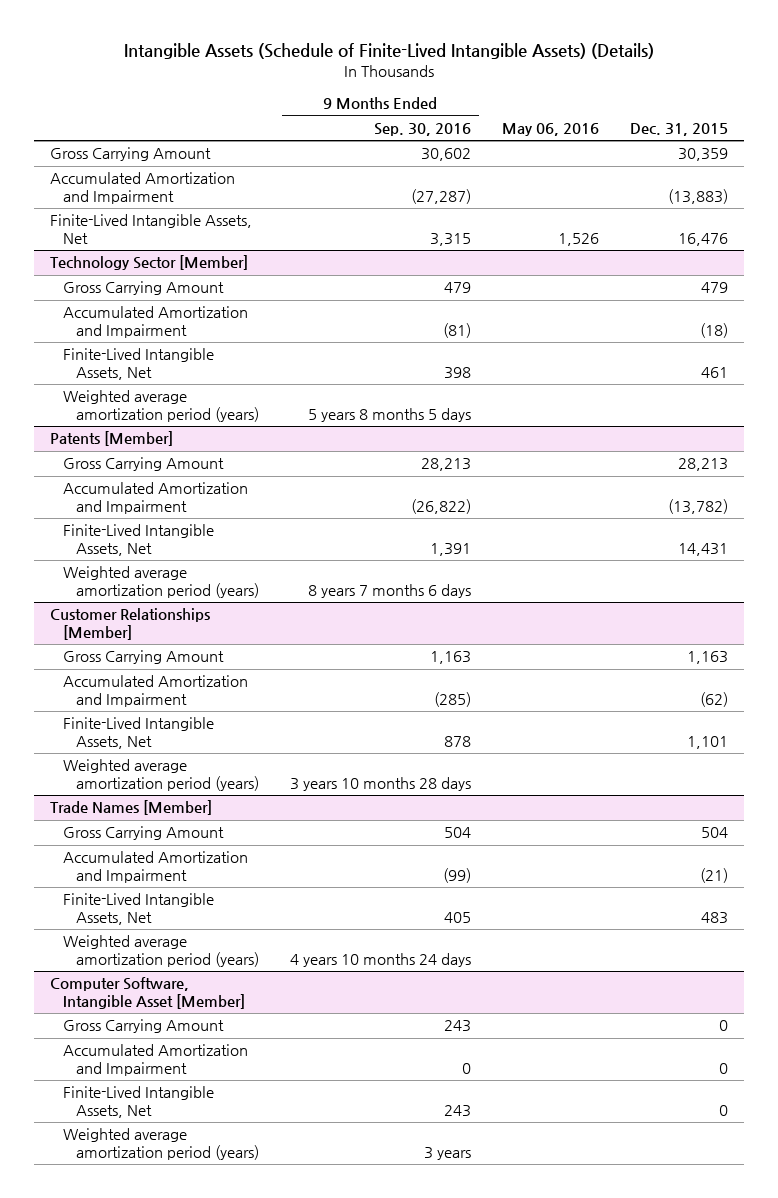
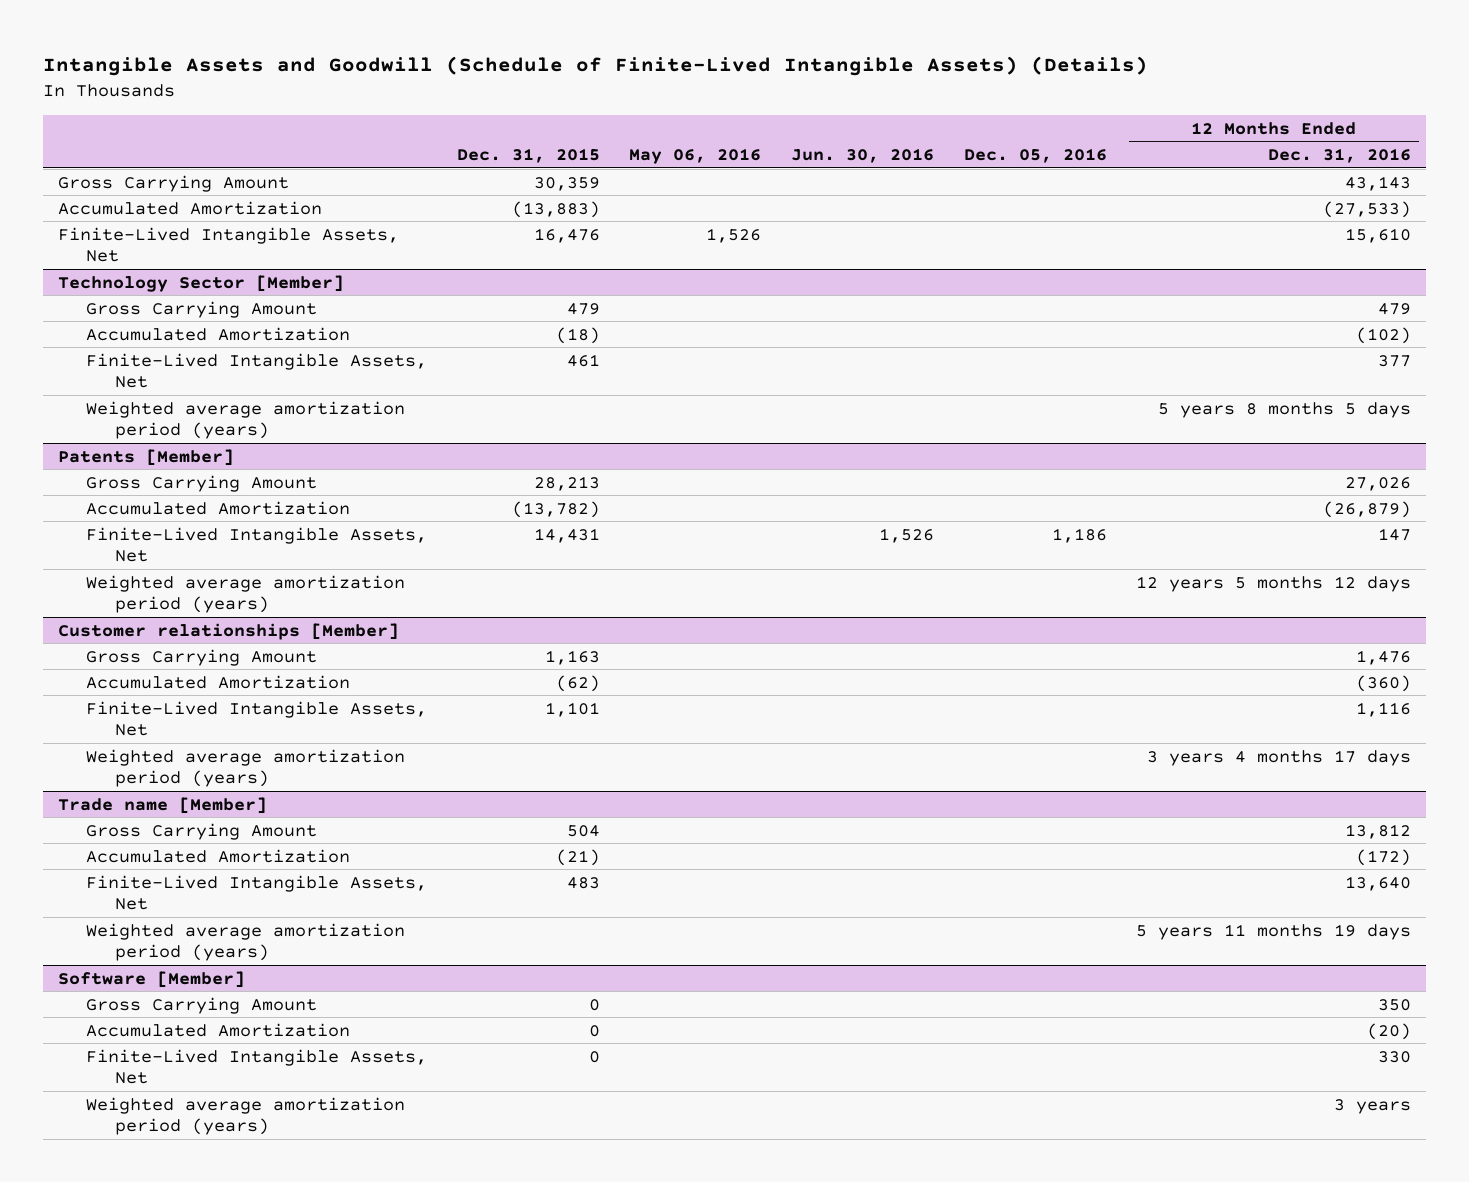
- Intangible Assets (Schedule of Finite-Lived Intangible Assets) (Details)
+ Intangible Assets and Goodwill (Schedule of Finite-Lived Intangible Assets) (Details)
- | 9 Months Ended Sep. 30, 2016 | May 06, 2016 | Dec. 31, 2015
+ | Dec. 31, 2015 | May 06, 2016 | Jun. 30, 2016 | Dec. 05, 2016 | 12 Months Ended Dec. 31, 2016
- Accumulated Amortization and Impairment | (27,287) | | (13,883)
+ Accumulated Amortization | (13,883) | | | | (27,533)
@ Technology Sector [Member]
- Accumulated Amortization and Impairment | (81) | | (18)
+ Accumulated Amortization | (18) | | | | (102)
@ Patents [Member]
- Accumulated Amortization and Impairment | (26,822) | | (13,782)
+ Accumulated Amortization | (13,782) | | | | (26,879)
- Customer Relationships [Member]
+ Customer relationships [Member]
- Accumulated Amortization and Impairment | (285) | | (62)
+ Accumulated Amortization | (62) | | | | (360)
- Trade Names [Member]
+ Trade name [Member]
- Accumulated Amortization and Impairment | (99) | | (21)
+ Accumulated Amortization | (21) | | | | (172)
- Computer Software, Intangible Asset [Member]
+ Software [Member]
- Accumulated Amortization and Impairment | 0 | | 0
+ Accumulated Amortization | 0 | | | | (20)

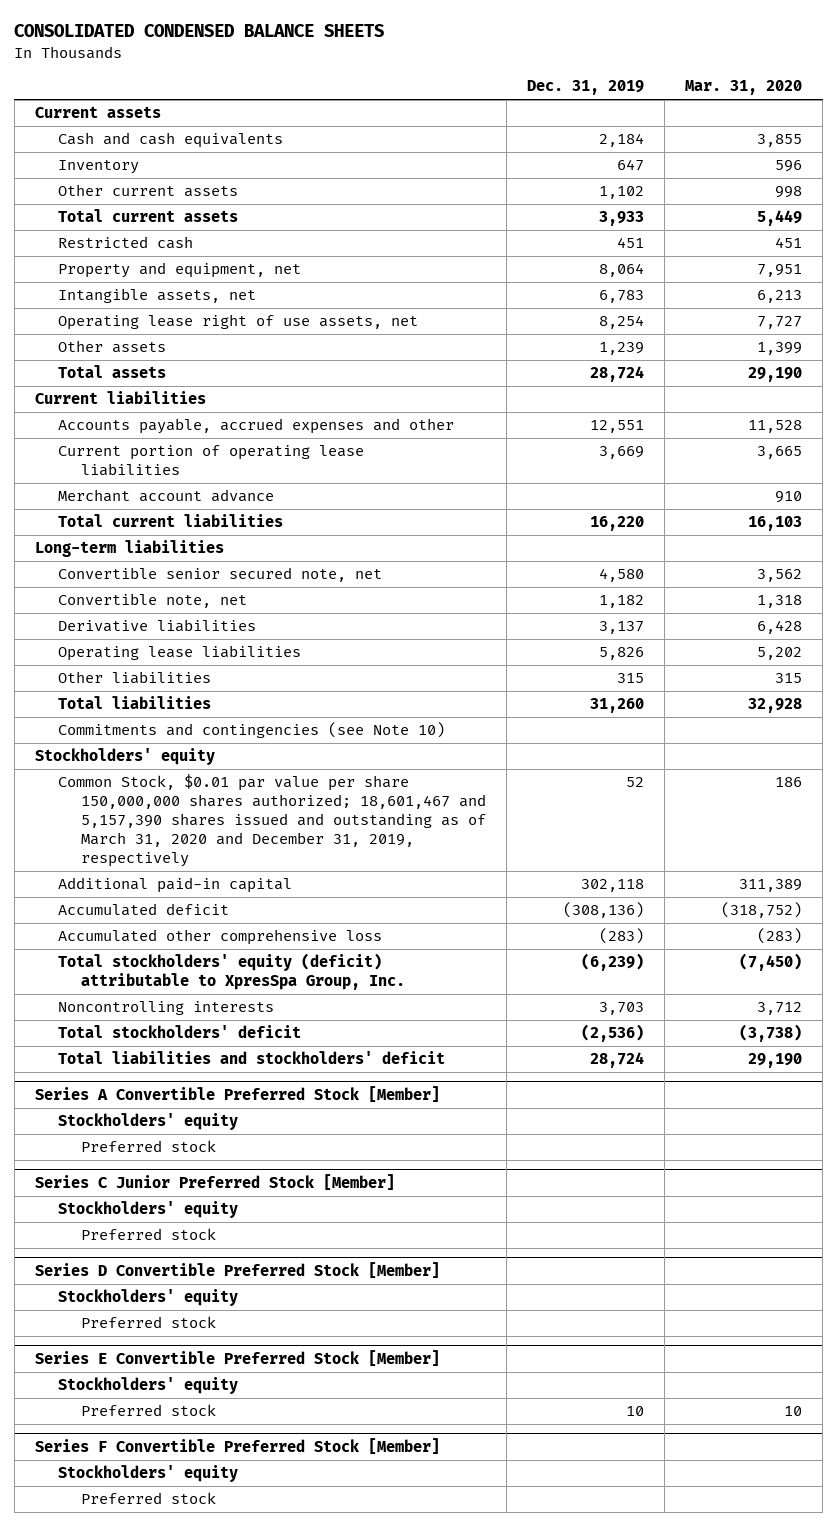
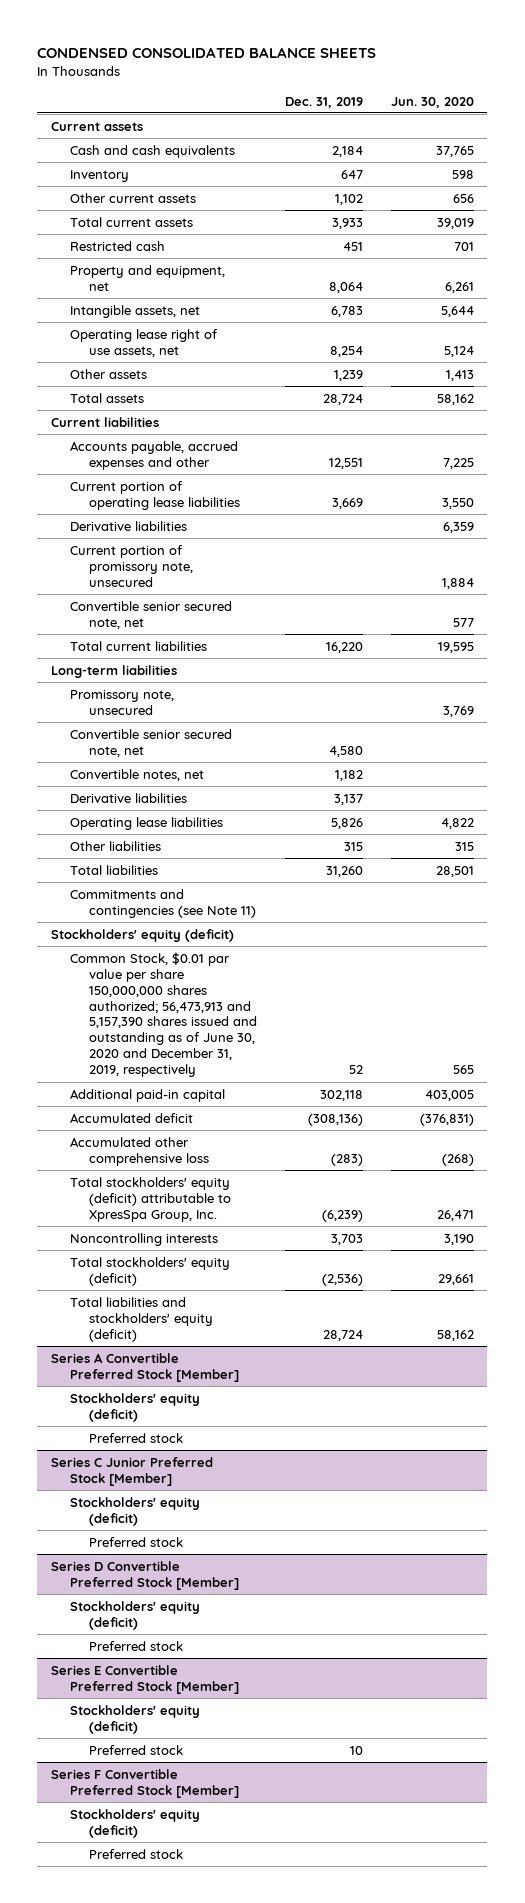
- CONSOLIDATED CONDENSED BALANCE SHEETS
+ CONDENSED CONSOLIDATED BALANCE SHEETS
- | Dec. 31, 2019 | Mar. 31, 2020
+ | Dec. 31, 2019 | Jun. 30, 2020
- Merchant account advance | | 910
+ Derivative liabilities | | 6,359
+ Current portion of promissory note, unsecured | | 1,884
+ Convertible senior secured note, net | | 577
+ Promissory note, unsecured | | 3,769
- Convertible note, net | 1,182 | 1,318
+ Convertible notes, net | 1,182 |
- Commitments and contingencies (see Note 10)
- Stockholders' equity
- Common Stock, $0.01 par value per share 150,000,000 shares authorized; 18,601,467 and 5,157,390 shares issued and outstanding as of March 31, 2020 and December 31, 2019, respectively | 52 | 186
+ Commitments and contingencies (see Note 11)
+ Stockholders' equity (deficit)
+ Common Stock, $0.01 par value per share 150,000,000 shares authorized; 56,473,913 and 5,157,390 shares issued and outstanding as of June 30, 2020 and December 31, 2019, respectively | 52 | 565
- Total stockholders' deficit | (2,536) | (3,738)
- Total liabilities and stockholders' deficit | 28,724 | 29,190
+ Total stockholders' equity (deficit) | (2,536) | 29,661
+ Total liabilities and stockholders' equity (deficit) | 28,724 | 58,162
@ Series A Convertible Preferred Stock [Member]
- Stockholders' equity
+ Stockholders' equity (deficit)
@ Series C Junior Preferred Stock [Member]
- Stockholders' equity
+ Stockholders' equity (deficit)
@ Series D Convertible Preferred Stock [Member]
- Stockholders' equity
+ Stockholders' equity (deficit)
@ Series E Convertible Preferred Stock [Member]
- Stockholders' equity
+ Stockholders' equity (deficit)
@ Series F Convertible Preferred Stock [Member]
- Stockholders' equity
+ Stockholders' equity (deficit)

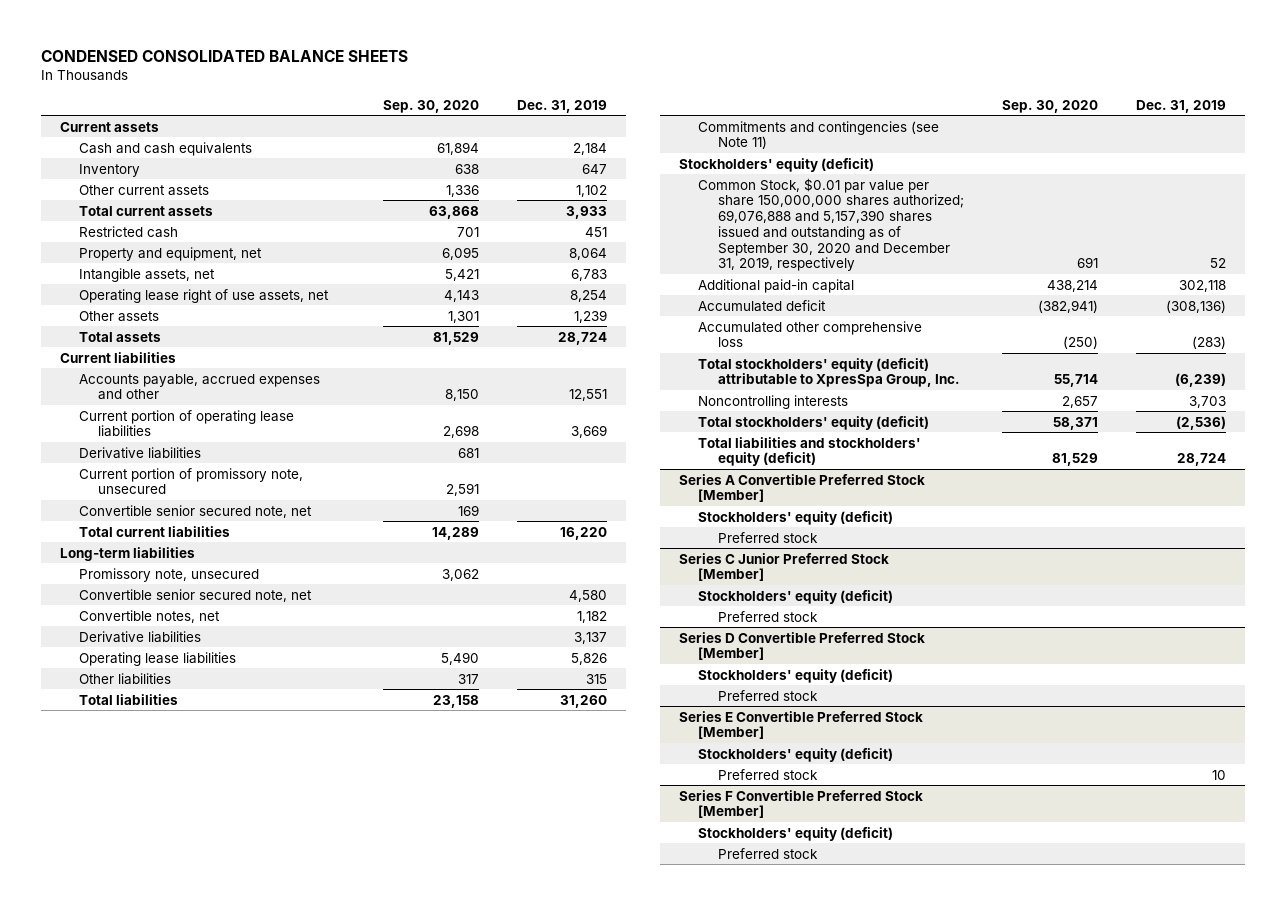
- | Dec. 31, 2019 | Jun. 30, 2020
+ | Sep. 30, 2020 | Dec. 31, 2019
- Common Stock, $0.01 par value per share 150,000,000 shares authorized; 56,473,913 and 5,157,390 shares issued and outstanding as of June 30, 2020 and December 31, 2019, respectively | 52 | 565
+ Common Stock, $0.01 par value per share 150,000,000 shares authorized; 69,076,888 and 5,157,390 shares issued and outstanding as of September 30, 2020 and December 31, 2019, respectively | 691 | 52

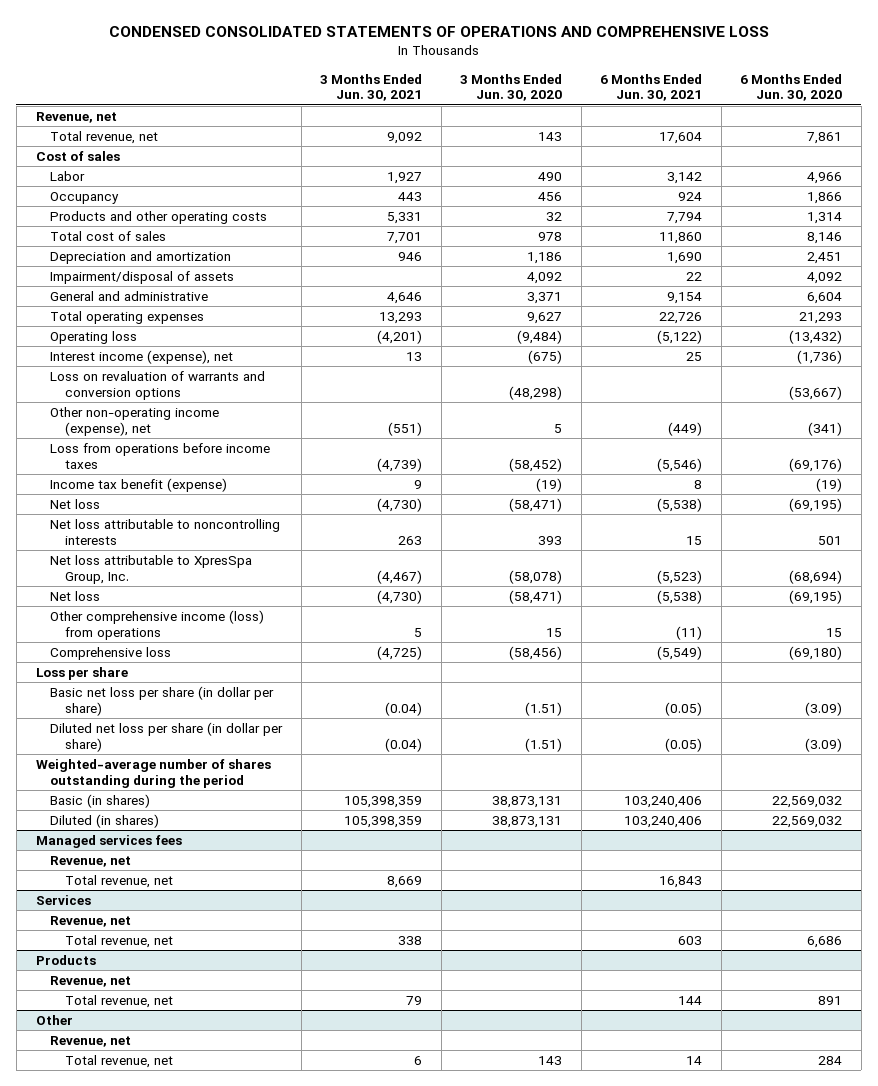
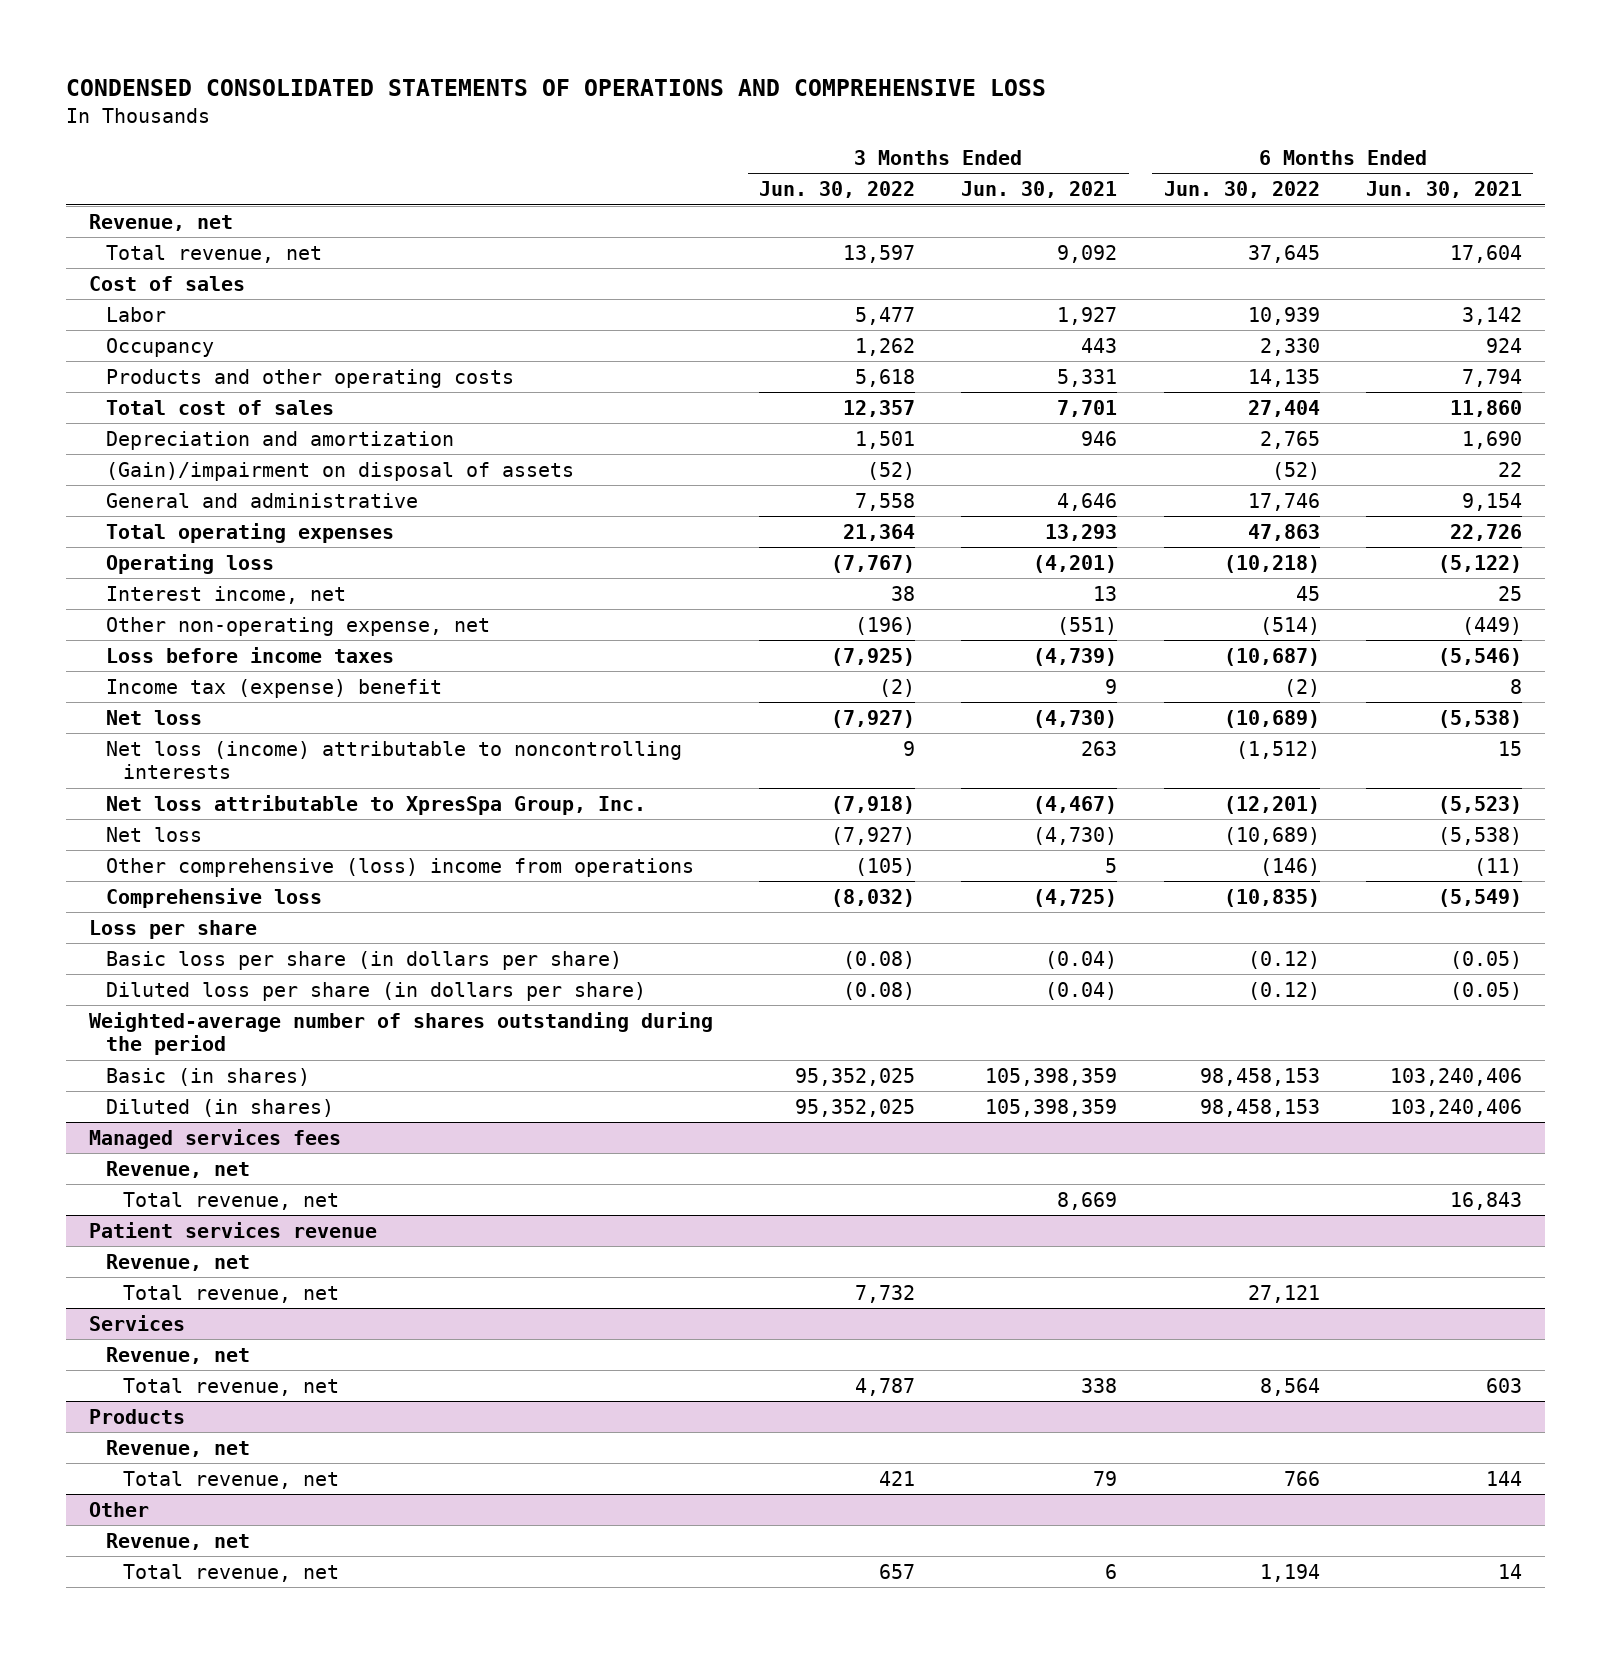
- | 3 Months Ended Jun. 30, 2021 | 3 Months Ended Jun. 30, 2020 | 6 Months Ended Jun. 30, 2021 | 6 Months Ended Jun. 30, 2020
+ | 3 Months Ended Jun. 30, 2022 | 3 Months Ended Jun. 30, 2021 | 6 Months Ended Jun. 30, 2022 | 6 Months Ended Jun. 30, 2021
- Impairment/disposal of assets | | 4,092 | 22 | 4,092
+ (Gain)/impairment on disposal of assets | (52) | | (52) | 22
- Interest income (expense), net | 13 | (675) | 25 | (1,736)
- Loss on revaluation of warrants and conversion options | | (48,298) | | (53,667)
- Other non-operating income (expense), net | (551) | 5 | (449) | (341)
- Loss from operations before income taxes | (4,739) | (58,452) | (5,546) | (69,176)
- Income tax benefit (expense) | 9 | (19) | 8 | (19)
+ Interest income, net | 38 | 13 | 45 | 25
+ Other non-operating expense, net | (196) | (551) | (514) | (449)
+ Loss before income taxes | (7,925) | (4,739) | (10,687) | (5,546)
+ Income tax (expense) benefit | (2) | 9 | (2) | 8
- Net loss attributable to noncontrolling interests | 263 | 393 | 15 | 501
+ Net loss (income) attributable to noncontrolling interests | 9 | 263 | (1,512) | 15
- Other comprehensive income (loss) from operations | 5 | 15 | (11) | 15
+ Other comprehensive (loss) income from operations | (105) | 5 | (146) | (11)
- Basic net loss per share (in dollar per share) | (0.04) | (1.51) | (0.05) | (3.09)
- Diluted net loss per share (in dollar per share) | (0.04) | (1.51) | (0.05) | (3.09)
+ Basic loss per share (in dollars per share) | (0.08) | (0.04) | (0.12) | (0.05)
+ Diluted loss per share (in dollars per share) | (0.08) | (0.04) | (0.12) | (0.05)
+ Patient services revenue
+ Revenue, net
+ Total revenue, net | 7,732 | | 27,121 |

